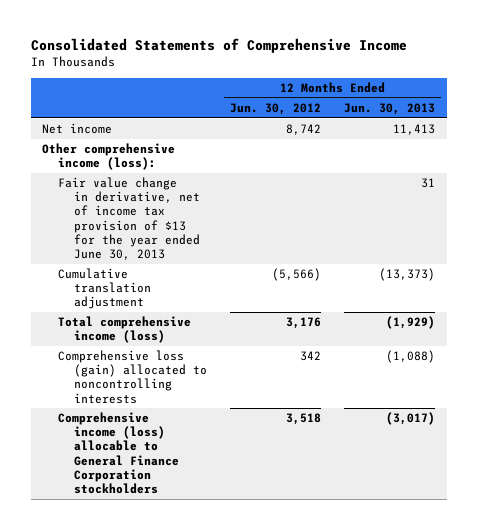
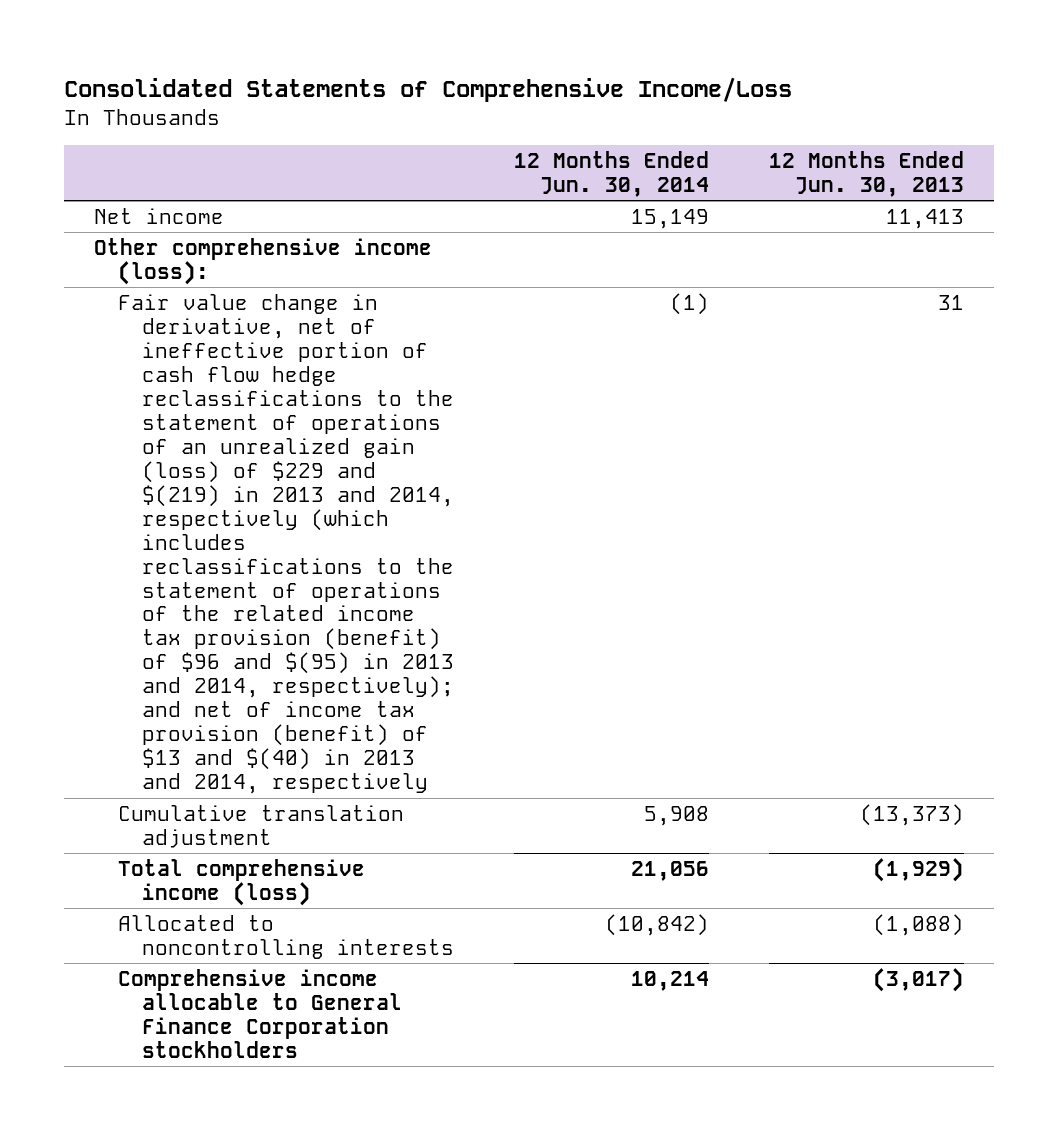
- Consolidated Statements of Comprehensive Income
+ Consolidated Statements of Comprehensive Income/Loss
- | 12 Months Ended Jun. 30, 2012 | 12 Months Ended Jun. 30, 2013
+ | 12 Months Ended Jun. 30, 2014 | 12 Months Ended Jun. 30, 2013
- Fair value change in derivative, net of income tax provision of $13 for the year ended June 30, 2013 | | 31
+ Fair value change in derivative, net of ineffective portion of cash flow hedge reclassifications to the statement of operations of an unrealized gain (loss) of $229 and $(219) in 2013 and 2014, respectively (which includes reclassifications to the statement of operations of the related income tax provision (benefit) of $96 and $(95) in 2013 and 2014, respectively); and net of income tax provision (benefit) of $13 and $(40) in 2013 and 2014, respectively | (1) | 31
- Comprehensive loss (gain) allocated to noncontrolling interests | 342 | (1,088)
- Comprehensive income (loss) allocable to General Finance Corporation stockholders | 3,518 | (3,017)
+ Allocated to noncontrolling interests | (10,842) | (1,088)
+ Comprehensive income allocable to General Finance Corporation stockholders | 10,214 | (3,017)

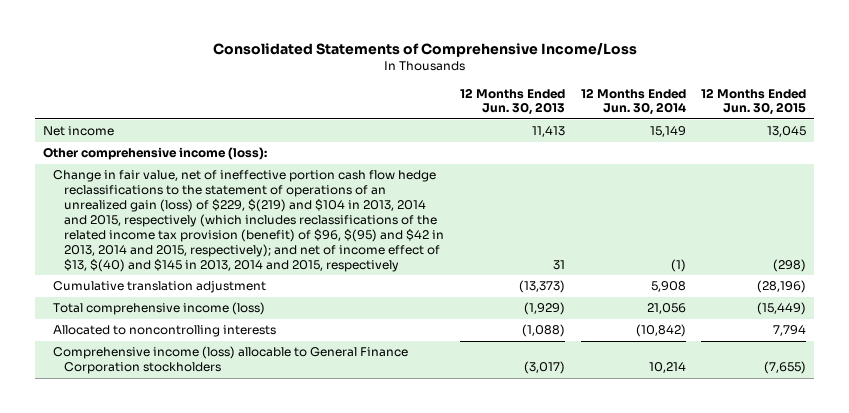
- | 12 Months Ended Jun. 30, 2014 | 12 Months Ended Jun. 30, 2013
+ | 12 Months Ended Jun. 30, 2013 | 12 Months Ended Jun. 30, 2014 | 12 Months Ended Jun. 30, 2015
- Fair value change in derivative, net of ineffective portion of cash flow hedge reclassifications to the statement of operations of an unrealized gain (loss) of $229 and $(219) in 2013 and 2014, respectively (which includes reclassifications to the statement of operations of the related income tax provision (benefit) of $96 and $(95) in 2013 and 2014, respectively); and net of income tax provision (benefit) of $13 and $(40) in 2013 and 2014, respectively | (1) | 31
+ Change in fair value, net of ineffective portion cash flow hedge reclassifications to the statement of operations of an unrealized gain (loss) of $229, $(219) and $104 in 2013, 2014 and 2015, respectively (which includes reclassifications of the related income tax provision (benefit) of $96, $(95) and $42 in 2013, 2014 and 2015, respectively); and net of income effect of $13, $(40) and $145 in 2013, 2014 and 2015, respectively | 31 | (1) | (298)
- Comprehensive income allocable to General Finance Corporation stockholders | 10,214 | (3,017)
+ Comprehensive income (loss) allocable to General Finance Corporation stockholders | (3,017) | 10,214 | (7,655)

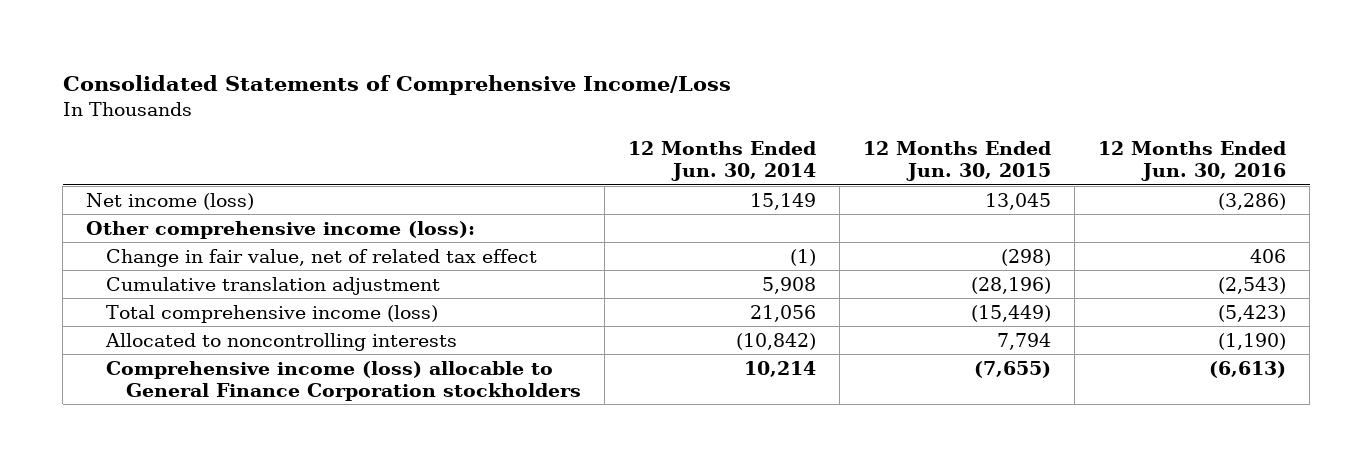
- | 12 Months Ended Jun. 30, 2013 | 12 Months Ended Jun. 30, 2014 | 12 Months Ended Jun. 30, 2015
+ | 12 Months Ended Jun. 30, 2014 | 12 Months Ended Jun. 30, 2015 | 12 Months Ended Jun. 30, 2016
- Net income | 11,413 | 15,149 | 13,045
+ Net income (loss) | 15,149 | 13,045 | (3,286)
- Change in fair value, net of ineffective portion cash flow hedge reclassifications to the statement of operations of an unrealized gain (loss) of $229, $(219) and $104 in 2013, 2014 and 2015, respectively (which includes reclassifications of the related income tax provision (benefit) of $96, $(95) and $42 in 2013, 2014 and 2015, respectively); and net of income effect of $13, $(40) and $145 in 2013, 2014 and 2015, respectively | 31 | (1) | (298)
+ Change in fair value, net of related tax effect | (1) | (298) | 406

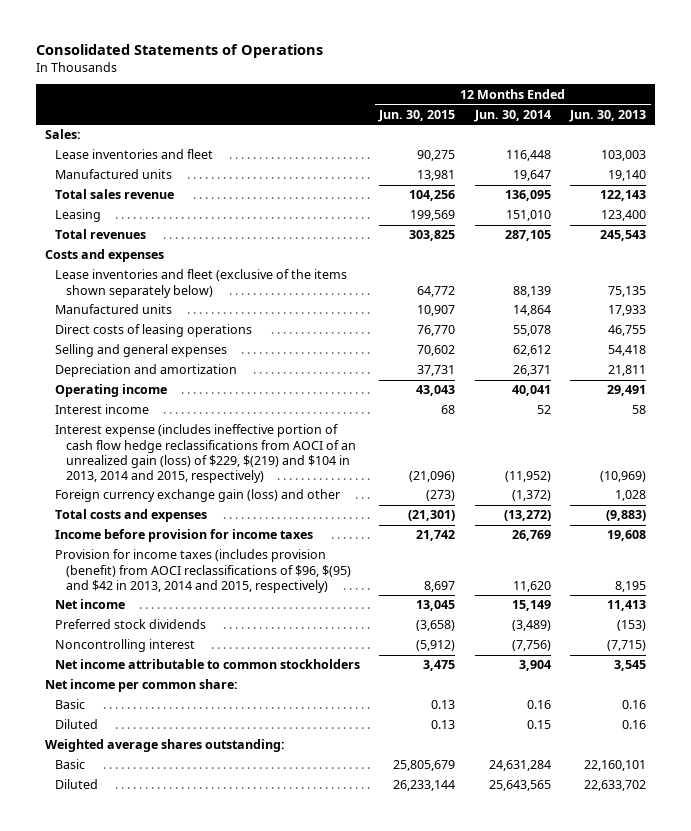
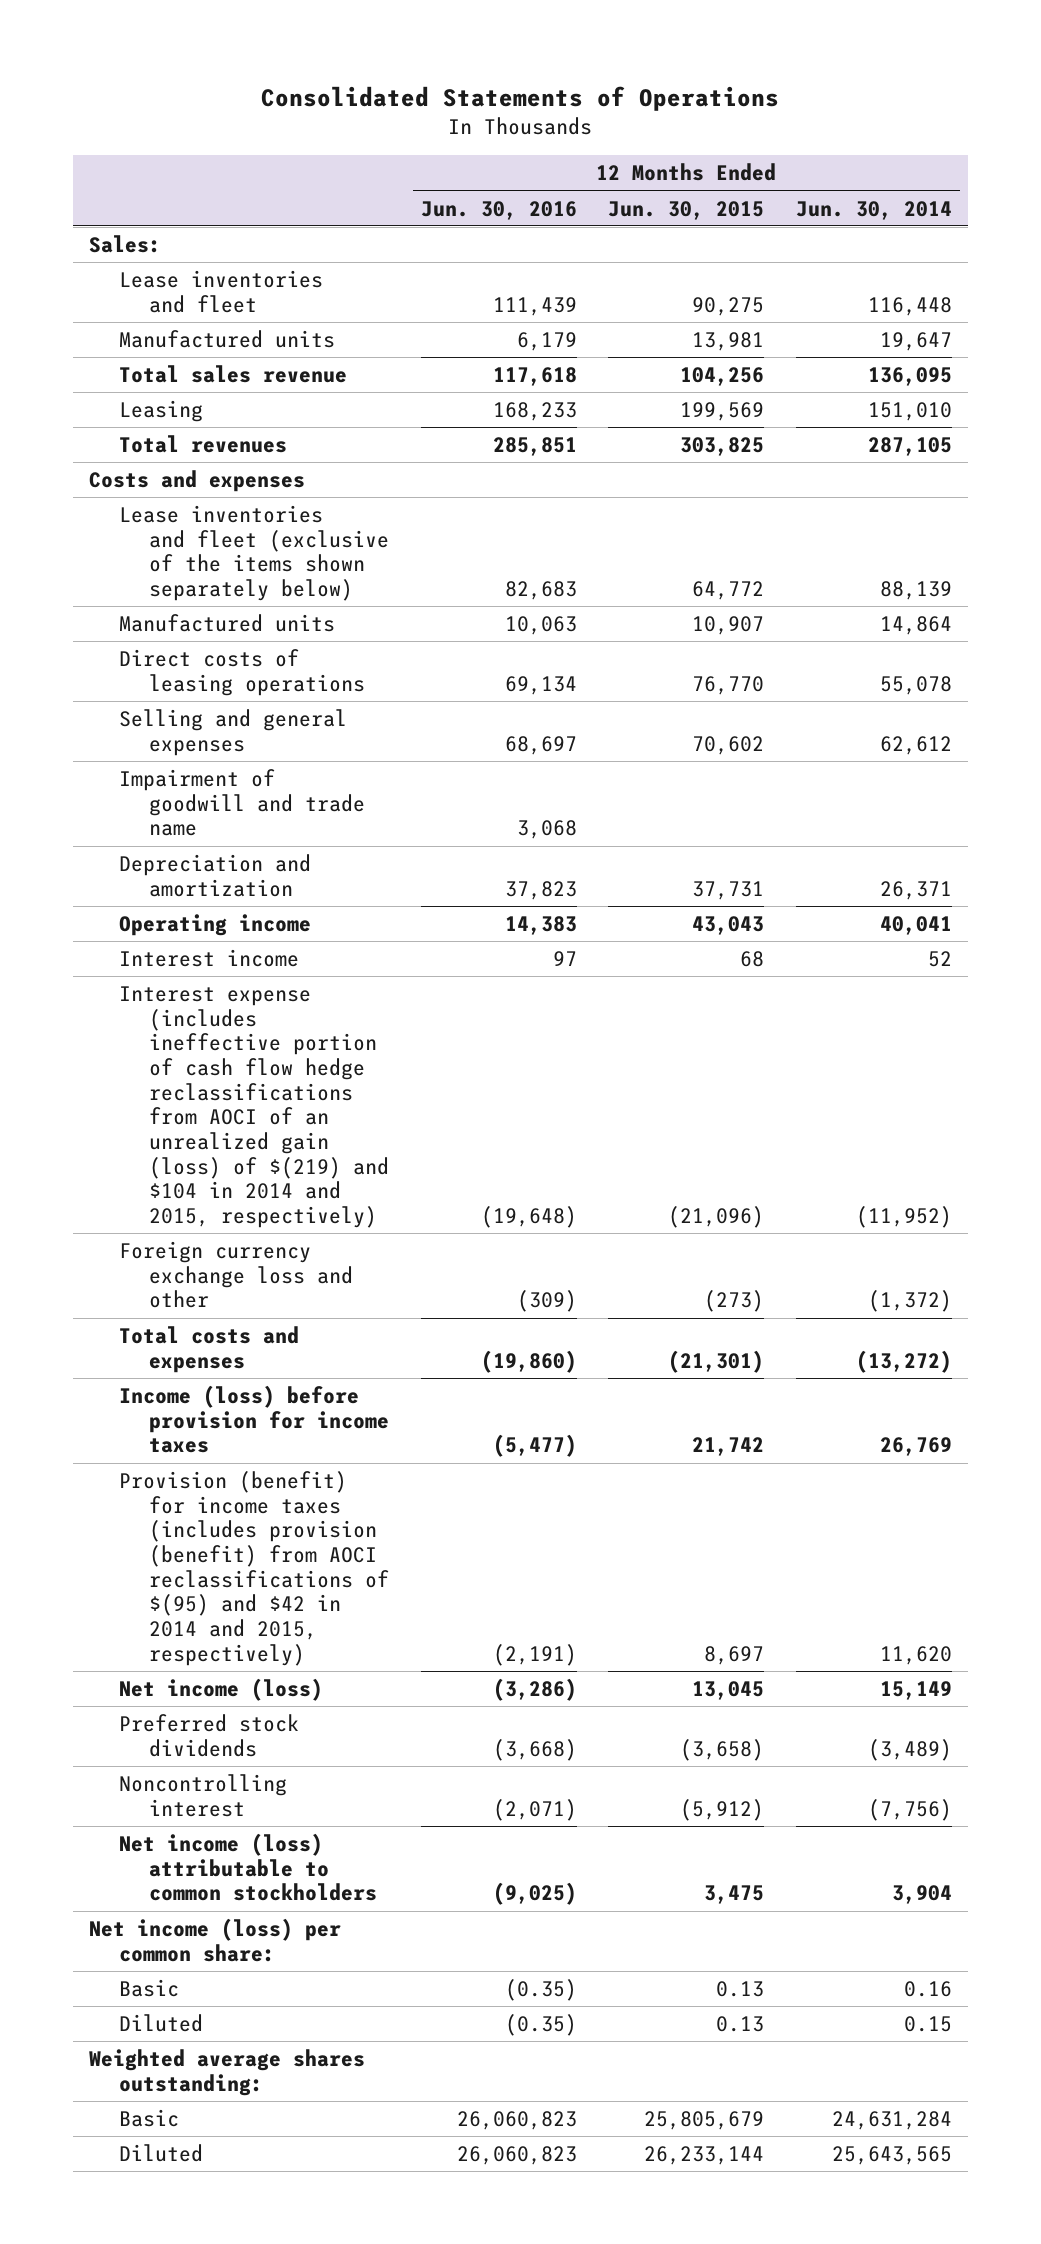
- | 12 Months Ended Jun. 30, 2015 | 12 Months Ended Jun. 30, 2014 | 12 Months Ended Jun. 30, 2013
+ | 12 Months Ended Jun. 30, 2016 | 12 Months Ended Jun. 30, 2015 | 12 Months Ended Jun. 30, 2014
+ Impairment of goodwill and trade name | 3,068 | |
- Interest expense (includes ineffective portion of cash flow hedge reclassifications from AOCI of an unrealized gain (loss) of $229, $(219) and $104 in 2013, 2014 and 2015, respectively) | (21,096) | (11,952) | (10,969)
- Foreign currency exchange gain (loss) and other | (273) | (1,372) | 1,028
+ Interest expense (includes ineffective portion of cash flow hedge reclassifications from AOCI of an unrealized gain (loss) of $(219) and $104 in 2014 and 2015, respectively) | (19,648) | (21,096) | (11,952)
+ Foreign currency exchange loss and other | (309) | (273) | (1,372)
- Income before provision for income taxes | 21,742 | 26,769 | 19,608
- Provision for income taxes (includes provision (benefit) from AOCI reclassifications of $96, $(95) and $42 in 2013, 2014 and 2015, respectively) | 8,697 | 11,620 | 8,195
- Net income | 13,045 | 15,149 | 11,413
+ Income (loss) before provision for income taxes | (5,477) | 21,742 | 26,769
+ Provision (benefit) for income taxes (includes provision (benefit) from AOCI reclassifications of $(95) and $42 in 2014 and 2015, respectively) | (2,191) | 8,697 | 11,620
+ Net income (loss) | (3,286) | 13,045 | 15,149
- Net income attributable to common stockholders | 3,475 | 3,904 | 3,545
- Net income per common share:
+ Net income (loss) attributable to common stockholders | (9,025) | 3,475 | 3,904
+ Net income (loss) per common share:

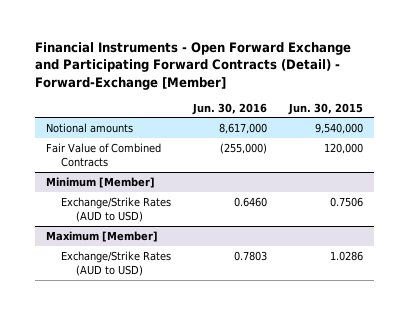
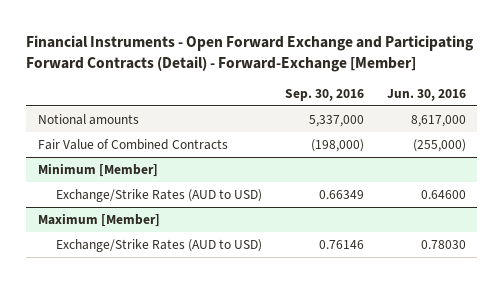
- | Jun. 30, 2016 | Jun. 30, 2015
+ | Sep. 30, 2016 | Jun. 30, 2016
@ Minimum [Member]
- Exchange/Strike Rates (AUD to USD) | 0.6460 | 0.7506
+ Exchange/Strike Rates (AUD to USD) | 0.66349 | 0.64600
@ Maximum [Member]
- Exchange/Strike Rates (AUD to USD) | 0.7803 | 1.0286
+ Exchange/Strike Rates (AUD to USD) | 0.76146 | 0.78030

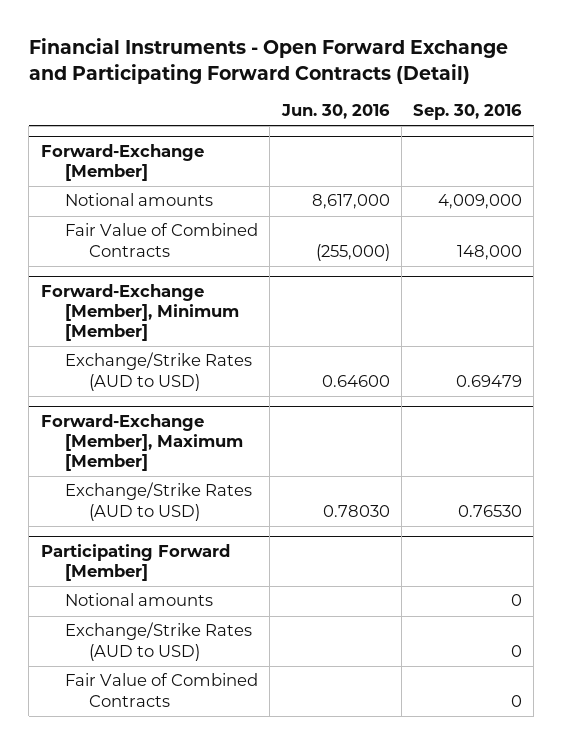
- Financial Instruments - Open Forward Exchange and Participating Forward Contracts (Detail) - Forward-Exchange [Member]
+ Financial Instruments - Open Forward Exchange and Participating Forward Contracts (Detail)
- | Sep. 30, 2016 | Jun. 30, 2016
+ | Jun. 30, 2016 | Sep. 30, 2016
- Notional amounts | 5,337,000 | 8,617,000
- Fair Value of Combined Contracts | (198,000) | (255,000)
- Minimum [Member]
- Exchange/Strike Rates (AUD to USD) | 0.66349 | 0.64600
- Maximum [Member]
- Exchange/Strike Rates (AUD to USD) | 0.76146 | 0.78030
+ Forward-Exchange [Member]
+ Notional amounts | 8,617,000 | 4,009,000
+ Fair Value of Combined Contracts | (255,000) | 148,000
+ Forward-Exchange [Member], Minimum [Member]
+ Exchange/Strike Rates (AUD to USD) | 0.64600 | 0.69479
+ Forward-Exchange [Member], Maximum [Member]
+ Exchange/Strike Rates (AUD to USD) | 0.78030 | 0.76530
+ Participating Forward [Member]
+ Notional amounts | | 0
+ Exchange/Strike Rates (AUD to USD) | | 0
+ Fair Value of Combined Contracts | | 0

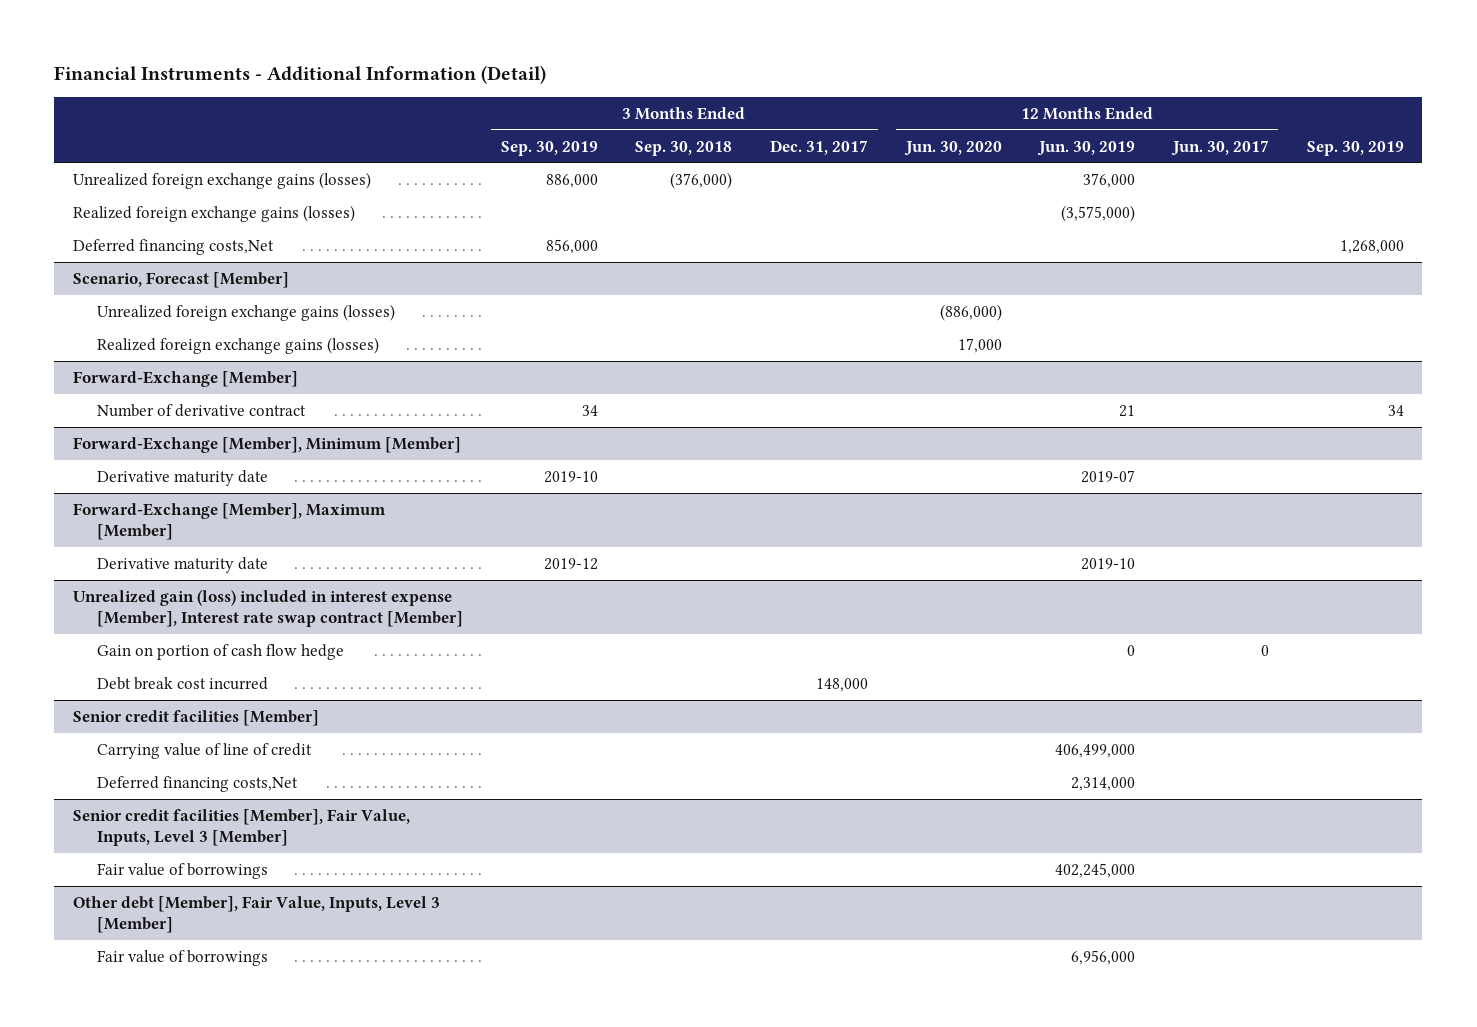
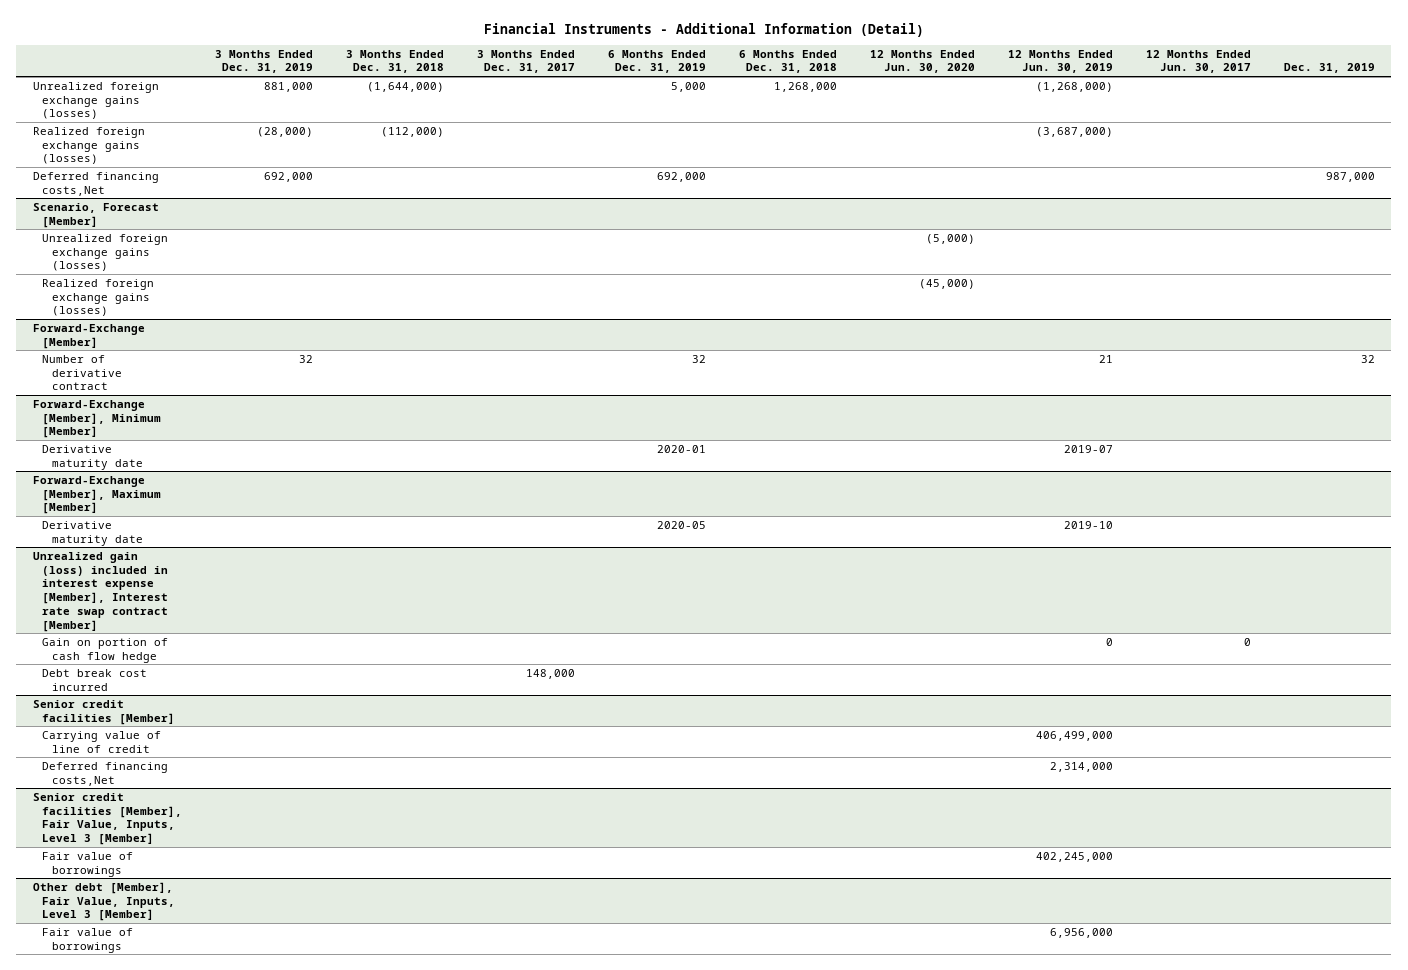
- | 3 Months Ended Sep. 30, 2019 | 3 Months Ended Sep. 30, 2018 | 3 Months Ended Dec. 31, 2017 | 12 Months Ended Jun. 30, 2020 | 12 Months Ended Jun. 30, 2019 | 12 Months Ended Jun. 30, 2017 | Sep. 30, 2019
+ | 3 Months Ended Dec. 31, 2019 | 3 Months Ended Dec. 31, 2018 | 3 Months Ended Dec. 31, 2017 | 6 Months Ended Dec. 31, 2019 | 6 Months Ended Dec. 31, 2018 | 12 Months Ended Jun. 30, 2020 | 12 Months Ended Jun. 30, 2019 | 12 Months Ended Jun. 30, 2017 | Dec. 31, 2019
- Unrealized foreign exchange gains (losses) | 886,000 | (376,000) | | | 376,000 | |
- Realized foreign exchange gains (losses) | | | | | (3,575,000) | |
+ Unrealized foreign exchange gains (losses) | 881,000 | (1,644,000) | | 5,000 | 1,268,000 | | (1,268,000) | |
+ Realized foreign exchange gains (losses) | (28,000) | (112,000) | | | | | (3,687,000) | |
@ Scenario, Forecast [Member]
- Unrealized foreign exchange gains (losses) | | | | (886,000) | | |
- Realized foreign exchange gains (losses) | | | | 17,000 | | |
+ Unrealized foreign exchange gains (losses) | | | | | | (5,000) | | |
+ Realized foreign exchange gains (losses) | | | | | | (45,000) | | |

